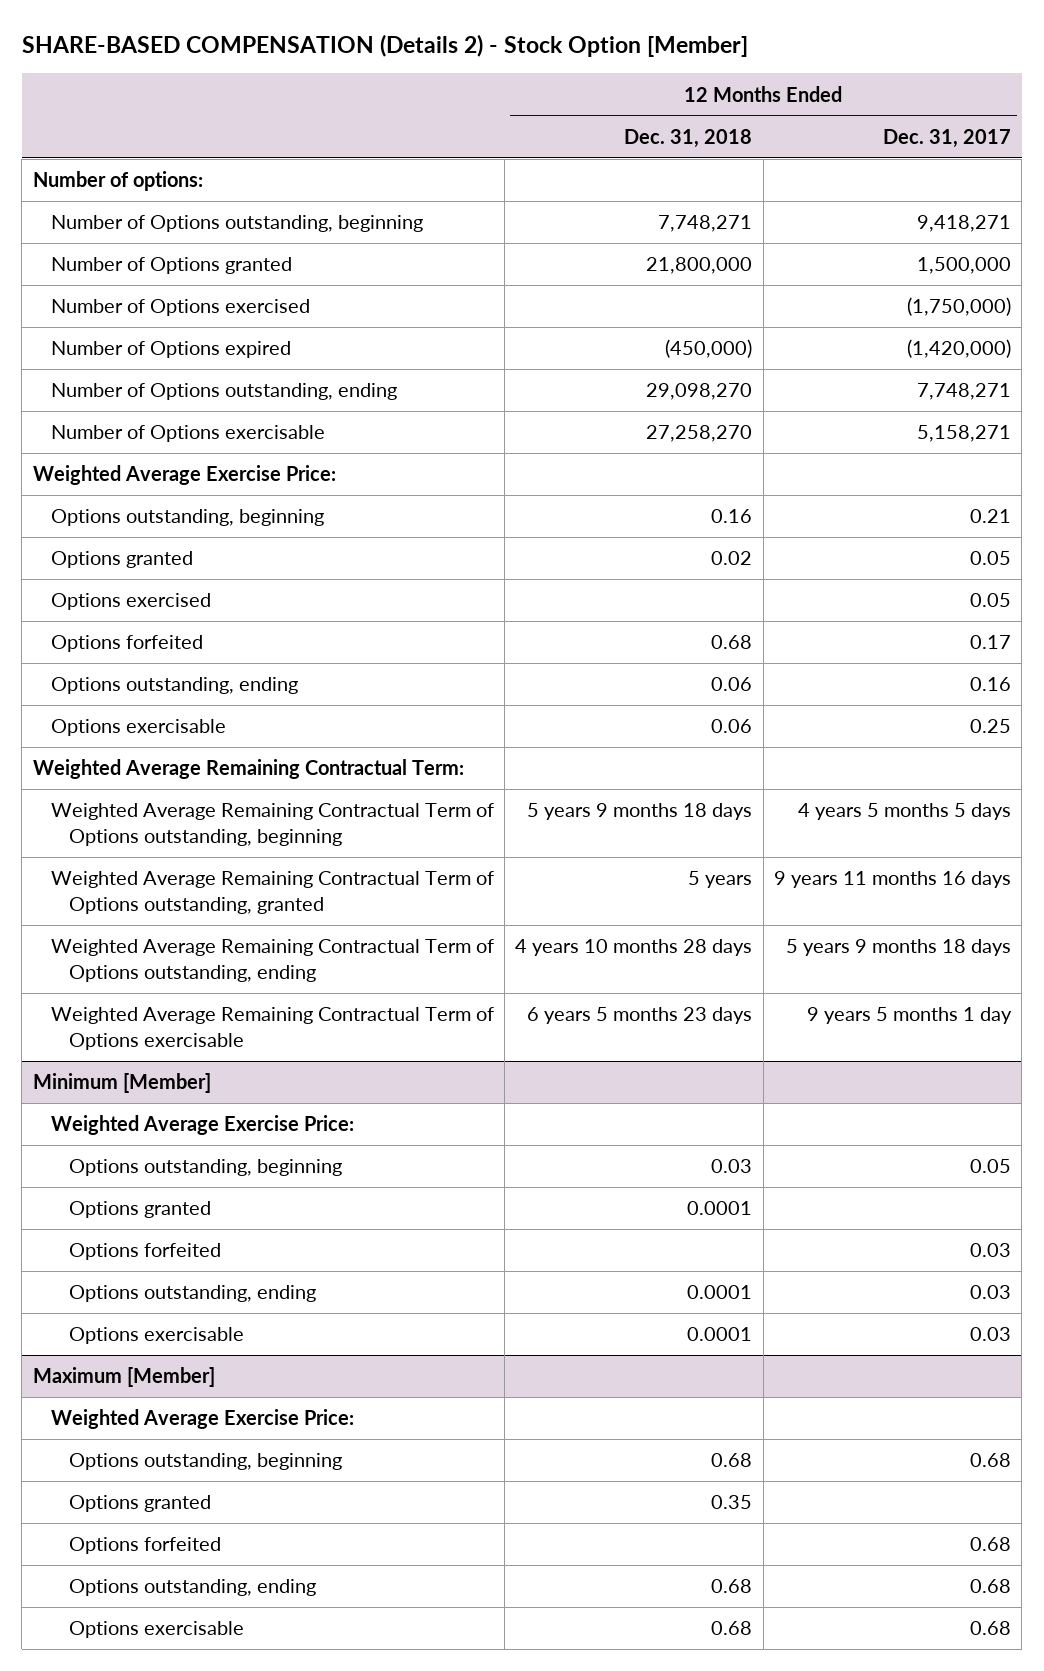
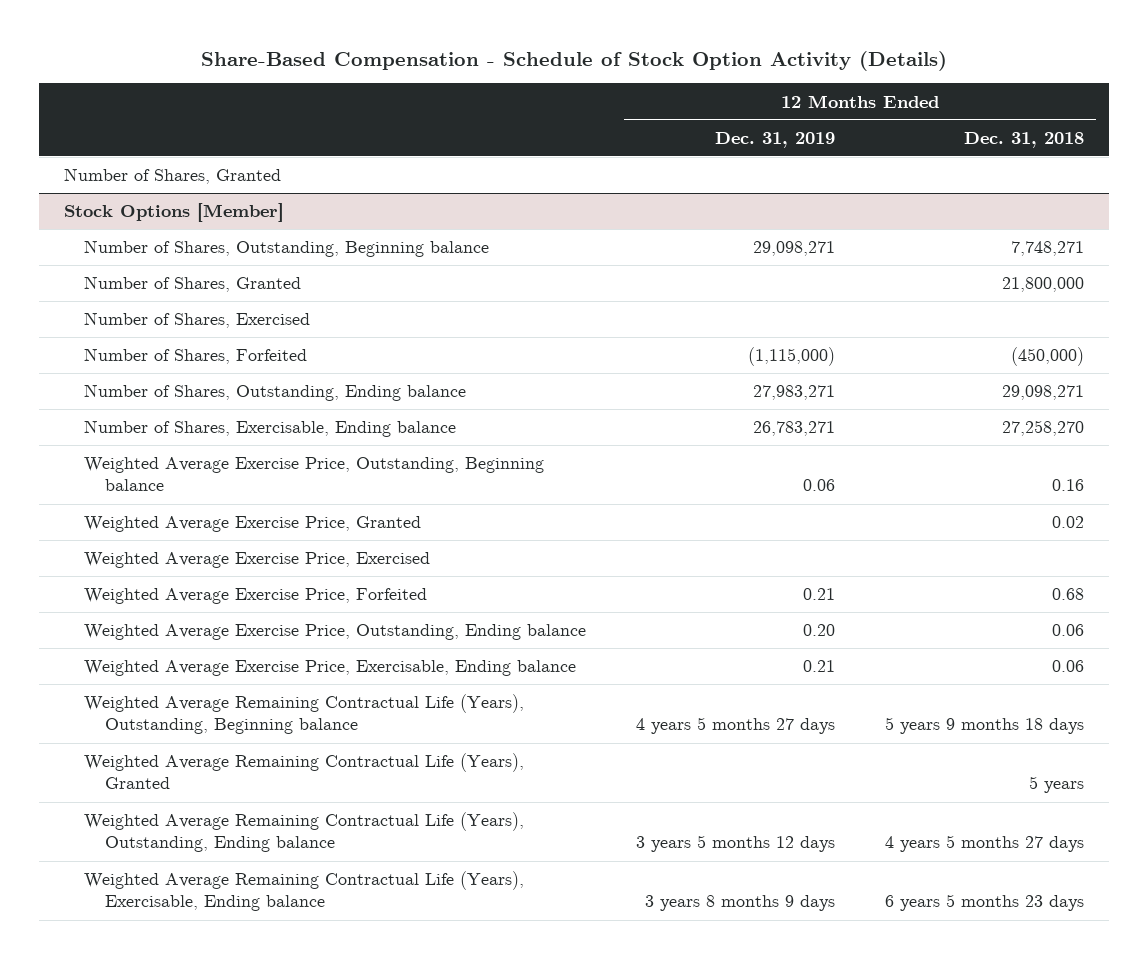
- SHARE-BASED COMPENSATION (Details 2) - Stock Option [Member]
+ Share-Based Compensation - Schedule of Stock Option Activity (Details)
- | 12 Months Ended Dec. 31, 2018 | 12 Months Ended Dec. 31, 2017
+ | 12 Months Ended Dec. 31, 2019 | 12 Months Ended Dec. 31, 2018
- Number of options:
- Number of Options outstanding, beginning | 7,748,271 | 9,418,271
- Number of Options granted | 21,800,000 | 1,500,000
- Number of Options exercised | | (1,750,000)
- Number of Options expired | (450,000) | (1,420,000)
- Number of Options outstanding, ending | 29,098,270 | 7,748,271
- Number of Options exercisable | 27,258,270 | 5,158,271
- Weighted Average Exercise Price:
- Options outstanding, beginning | 0.16 | 0.21
- Options granted | 0.02 | 0.05
- Options exercised | | 0.05
- Options forfeited | 0.68 | 0.17
- Options outstanding, ending | 0.06 | 0.16
- Options exercisable | 0.06 | 0.25
- Weighted Average Remaining Contractual Term:
- Weighted Average Remaining Contractual Term of Options outstanding, beginning | 5 years 9 months 18 days | 4 years 5 months 5 days
- Weighted Average Remaining Contractual Term of Options outstanding, granted | 5 years | 9 years 11 months 16 days
- Weighted Average Remaining Contractual Term of Options outstanding, ending | 4 years 10 months 28 days | 5 years 9 months 18 days
- Weighted Average Remaining Contractual Term of Options exercisable | 6 years 5 months 23 days | 9 years 5 months 1 day
- Minimum [Member]
- Weighted Average Exercise Price:
- Options outstanding, beginning | 0.03 | 0.05
- Options granted | 0.0001 |
- Options forfeited | | 0.03
- Options outstanding, ending | 0.0001 | 0.03
- Options exercisable | 0.0001 | 0.03
- Maximum [Member]
- Weighted Average Exercise Price:
- Options outstanding, beginning | 0.68 | 0.68
- Options granted | 0.35 |
- Options forfeited | | 0.68
- Options outstanding, ending | 0.68 | 0.68
- Options exercisable | 0.68 | 0.68
+ Number of Shares, Granted
+ Stock Options [Member]
+ Number of Shares, Outstanding, Beginning balance | 29,098,271 | 7,748,271
+ Number of Shares, Granted | | 21,800,000
+ Number of Shares, Exercised
+ Number of Shares, Forfeited | (1,115,000) | (450,000)
+ Number of Shares, Outstanding, Ending balance | 27,983,271 | 29,098,271
+ Number of Shares, Exercisable, Ending balance | 26,783,271 | 27,258,270
+ Weighted Average Exercise Price, Outstanding, Beginning balance | 0.06 | 0.16
+ Weighted Average Exercise Price, Granted | | 0.02
+ Weighted Average Exercise Price, Exercised
+ Weighted Average Exercise Price, Forfeited | 0.21 | 0.68
+ Weighted Average Exercise Price, Outstanding, Ending balance | 0.20 | 0.06
+ Weighted Average Exercise Price, Exercisable, Ending balance | 0.21 | 0.06
+ Weighted Average Remaining Contractual Life (Years), Outstanding, Beginning balance | 4 years 5 months 27 days | 5 years 9 months 18 days
+ Weighted Average Remaining Contractual Life (Years), Granted | | 5 years
+ Weighted Average Remaining Contractual Life (Years), Outstanding, Ending balance | 3 years 5 months 12 days | 4 years 5 months 27 days
+ Weighted Average Remaining Contractual Life (Years), Exercisable, Ending balance | 3 years 8 months 9 days | 6 years 5 months 23 days

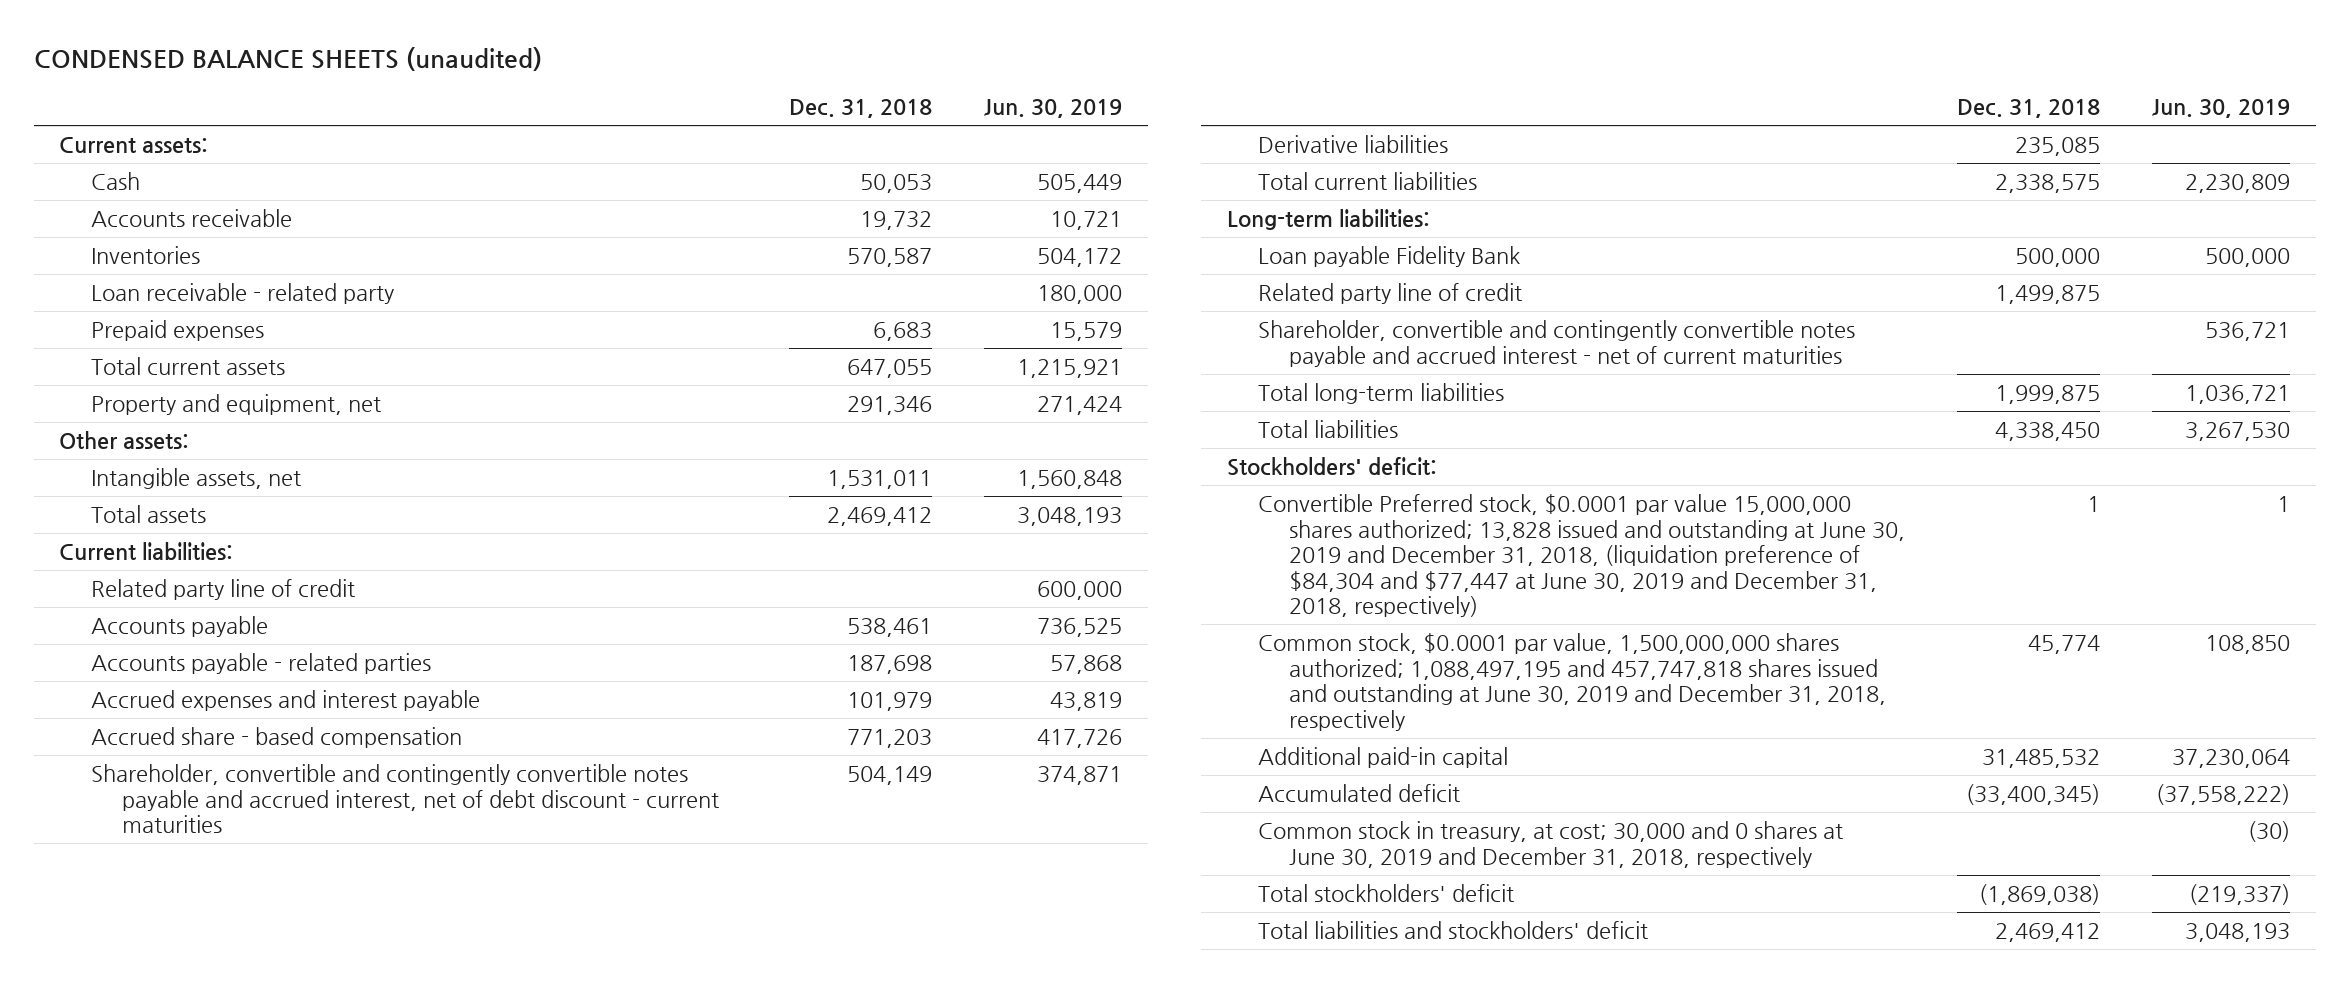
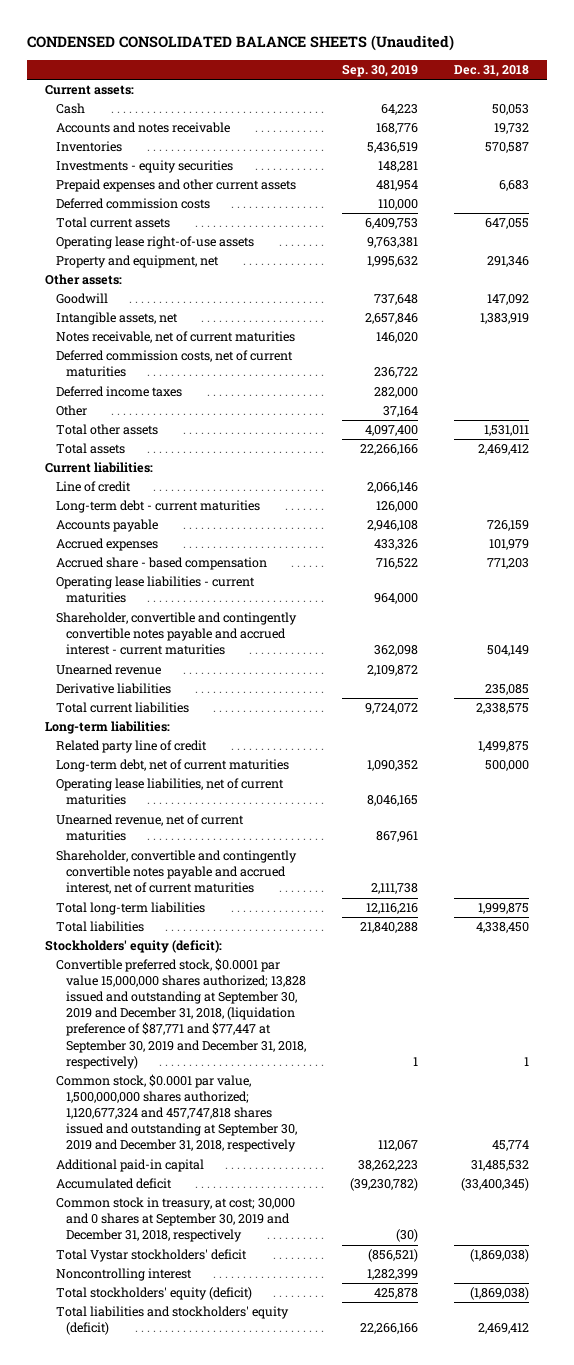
- CONDENSED BALANCE SHEETS (unaudited)
+ CONDENSED CONSOLIDATED BALANCE SHEETS (Unaudited)
- | Dec. 31, 2018 | Jun. 30, 2019
+ | Sep. 30, 2019 | Dec. 31, 2018
- Accounts receivable | 19,732 | 10,721
+ Accounts and notes receivable | 168,776 | 19,732
- Loan receivable - related party | | 180,000
- Prepaid expenses | 6,683 | 15,579
+ Investments - equity securities | 148,281 |
+ Prepaid expenses and other current assets | 481,954 | 6,683
+ Deferred commission costs | 110,000 |
+ Operating lease right-of-use assets | 9,763,381 |
- Intangible assets, net | 1,531,011 | 1,560,848
+ Goodwill | 737,648 | 147,092
+ Intangible assets, net | 2,657,846 | 1,383,919
+ Notes receivable, net of current maturities | 146,020 |
+ Deferred commission costs, net of current maturities | 236,722 |
+ Deferred income taxes | 282,000 |
+ Other | 37,164 |
+ Total other assets | 4,097,400 | 1,531,011
- Related party line of credit | | 600,000
- Accounts payable | 538,461 | 736,525
- Accounts payable - related parties | 187,698 | 57,868
- Accrued expenses and interest payable | 101,979 | 43,819
+ Line of credit | 2,066,146 |
+ Long-term debt - current maturities | 126,000 |
+ Accounts payable | 2,946,108 | 726,159
+ Accrued expenses | 433,326 | 101,979
- Shareholder, convertible and contingently convertible notes payable and accrued interest, net of debt discount - current maturities | 504,149 | 374,871
+ Operating lease liabilities - current maturities | 964,000 |
+ Shareholder, convertible and contingently convertible notes payable and accrued interest - current maturities | 362,098 | 504,149
+ Unearned revenue | 2,109,872 |
- Loan payable Fidelity Bank | 500,000 | 500,000
- Shareholder, convertible and contingently convertible notes payable and accrued interest - net of current maturities | | 536,721
+ Long-term debt, net of current maturities | 1,090,352 | 500,000
+ Operating lease liabilities, net of current maturities | 8,046,165 |
+ Unearned revenue, net of current maturities | 867,961 |
+ Shareholder, convertible and contingently convertible notes payable and accrued interest, net of current maturities | 2,111,738 |
- Stockholders' deficit:
- Convertible Preferred stock, $0.0001 par value 15,000,000 shares authorized; 13,828 issued and outstanding at June 30, 2019 and December 31, 2018, (liquidation preference of $84,304 and $77,447 at June 30, 2019 and December 31, 2018, respectively) | 1 | 1
- Common stock, $0.0001 par value, 1,500,000,000 shares authorized; 1,088,497,195 and 457,747,818 shares issued and outstanding at June 30, 2019 and December 31, 2018, respectively | 45,774 | 108,850
+ Stockholders' equity (deficit):
+ Convertible preferred stock, $0.0001 par value 15,000,000 shares authorized; 13,828 issued and outstanding at September 30, 2019 and December 31, 2018, (liquidation preference of $87,771 and $77,447 at September 30, 2019 and December 31, 2018, respectively) | 1 | 1
+ Common stock, $0.0001 par value, 1,500,000,000 shares authorized; 1,120,677,324 and 457,747,818 shares issued and outstanding at September 30, 2019 and December 31, 2018, respectively | 112,067 | 45,774
- Common stock in treasury, at cost; 30,000 and 0 shares at June 30, 2019 and December 31, 2018, respectively | | (30)
- Total stockholders' deficit | (1,869,038) | (219,337)
- Total liabilities and stockholders' deficit | 2,469,412 | 3,048,193
+ Common stock in treasury, at cost; 30,000 and 0 shares at September 30, 2019 and December 31, 2018, respectively | (30) |
+ Total Vystar stockholders' deficit | (856,521) | (1,869,038)
+ Noncontrolling interest | 1,282,399 |
+ Total stockholders' equity (deficit) | 425,878 | (1,869,038)
+ Total liabilities and stockholders' equity (deficit) | 22,266,166 | 2,469,412

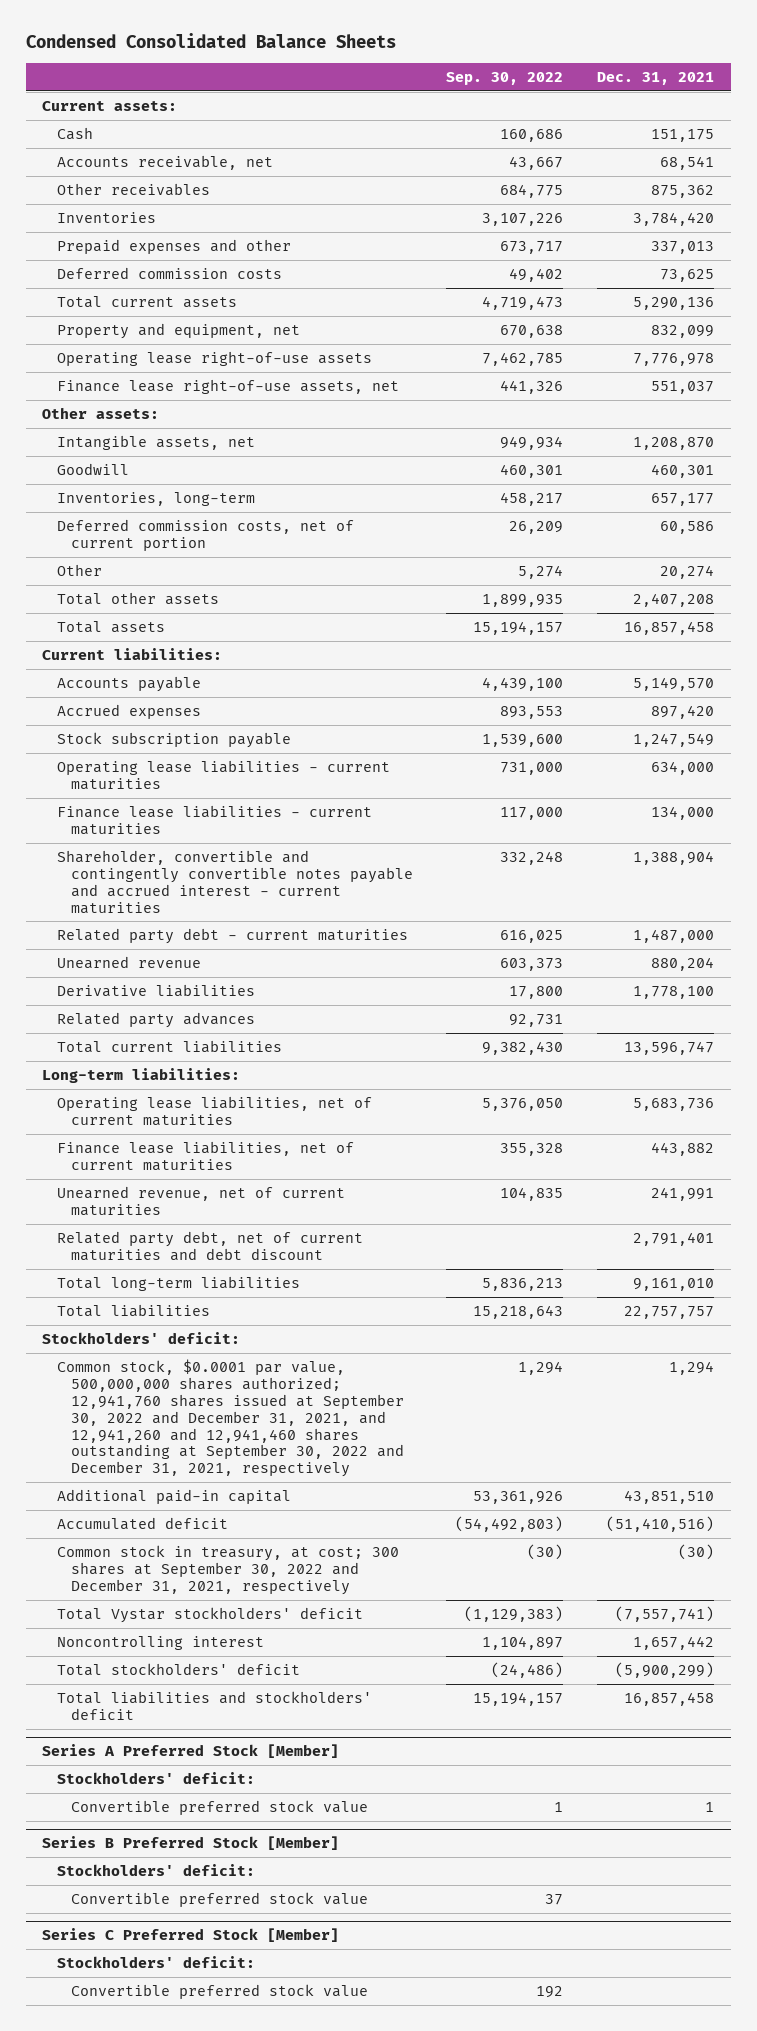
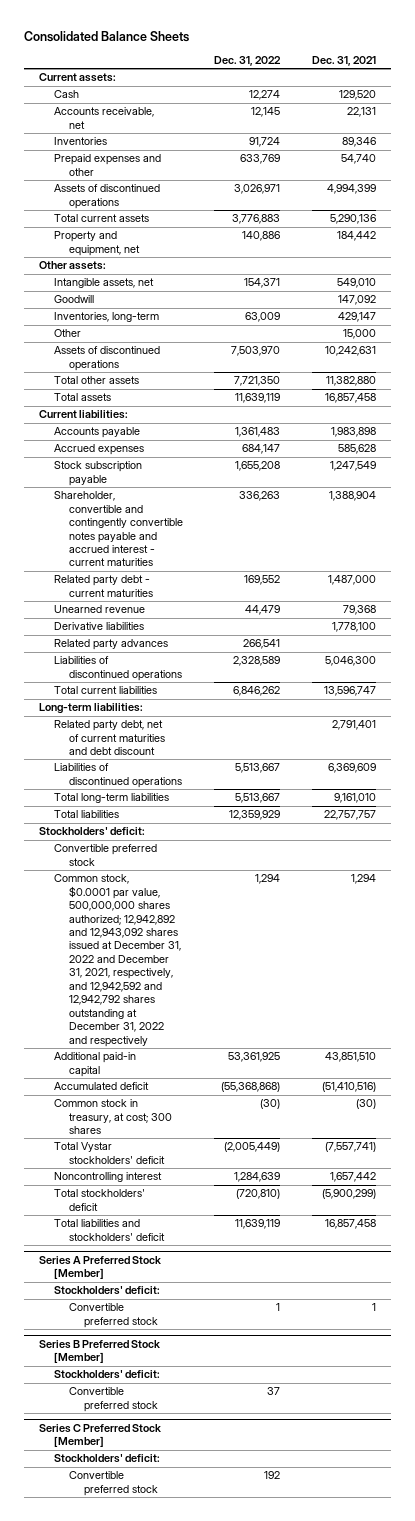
- Condensed Consolidated Balance Sheets
+ Consolidated Balance Sheets
- | Sep. 30, 2022 | Dec. 31, 2021
+ | Dec. 31, 2022 | Dec. 31, 2021
- Cash | 160,686 | 151,175
- Accounts receivable, net | 43,667 | 68,541
- Other receivables | 684,775 | 875,362
- Inventories | 3,107,226 | 3,784,420
- Prepaid expenses and other | 673,717 | 337,013
- Deferred commission costs | 49,402 | 73,625
+ Cash | 12,274 | 129,520
+ Accounts receivable, net | 12,145 | 22,131
+ Inventories | 91,724 | 89,346
+ Prepaid expenses and other | 633,769 | 54,740
+ Assets of discontinued operations | 3,026,971 | 4,994,399
- Property and equipment, net | 670,638 | 832,099
- Operating lease right-of-use assets | 7,462,785 | 7,776,978
- Finance lease right-of-use assets, net | 441,326 | 551,037
+ Property and equipment, net | 140,886 | 184,442
- Intangible assets, net | 949,934 | 1,208,870
- Goodwill | 460,301 | 460,301
- Inventories, long-term | 458,217 | 657,177
- Deferred commission costs, net of current portion | 26,209 | 60,586
- Other | 5,274 | 20,274
- Total other assets | 1,899,935 | 2,407,208
+ Intangible assets, net | 154,371 | 549,010
+ Goodwill | | 147,092
+ Inventories, long-term | 63,009 | 429,147
+ Other | | 15,000
+ Assets of discontinued operations | 7,503,970 | 10,242,631
+ Total other assets | 7,721,350 | 11,382,880
- Accounts payable | 4,439,100 | 5,149,570
- Accrued expenses | 893,553 | 897,420
+ Accounts payable | 1,361,483 | 1,983,898
+ Accrued expenses | 684,147 | 585,628
- Operating lease liabilities - current maturities | 731,000 | 634,000
- Finance lease liabilities - current maturities | 117,000 | 134,000
- Unearned revenue | 603,373 | 880,204
+ Unearned revenue | 44,479 | 79,368
+ Liabilities of discontinued operations | 2,328,589 | 5,046,300
- Operating lease liabilities, net of current maturities | 5,376,050 | 5,683,736
- Finance lease liabilities, net of current maturities | 355,328 | 443,882
- Unearned revenue, net of current maturities | 104,835 | 241,991
+ Liabilities of discontinued operations | 5,513,667 | 6,369,609
- Common stock, $0.0001 par value, 500,000,000 shares authorized; 12,941,760 shares issued at September 30, 2022 and December 31, 2021, and 12,941,260 and 12,941,460 shares outstanding at September 30, 2022 and December 31, 2021, respectively | 1,294 | 1,294
+ Convertible preferred stock
+ Common stock, $0.0001 par value, 500,000,000 shares authorized; 12,942,892 and 12,943,092 shares issued at December 31, 2022 and December 31, 2021, respectively, and 12,942,592 and 12,942,792 shares outstanding at December 31, 2022 and respectively | 1,294 | 1,294
- Common stock in treasury, at cost; 300 shares at September 30, 2022 and December 31, 2021, respectively | (30) | (30)
+ Common stock in treasury, at cost; 300 shares | (30) | (30)
@ Series A Preferred Stock [Member]
- Convertible preferred stock value | 1 | 1
+ Convertible preferred stock | 1 | 1
@ Series B Preferred Stock [Member]
- Convertible preferred stock value | 37 |
+ Convertible preferred stock | 37 |
@ Series C Preferred Stock [Member]
- Convertible preferred stock value | 192 |
+ Convertible preferred stock | 192 |

